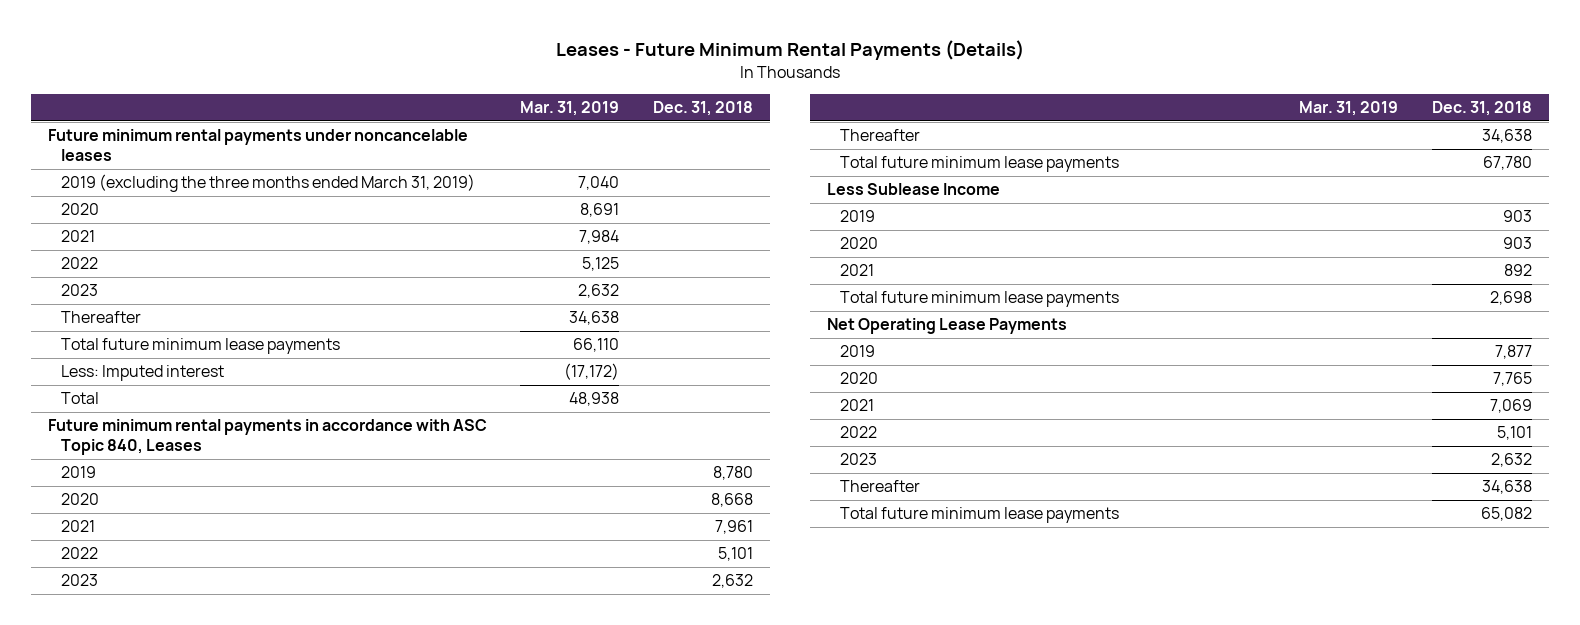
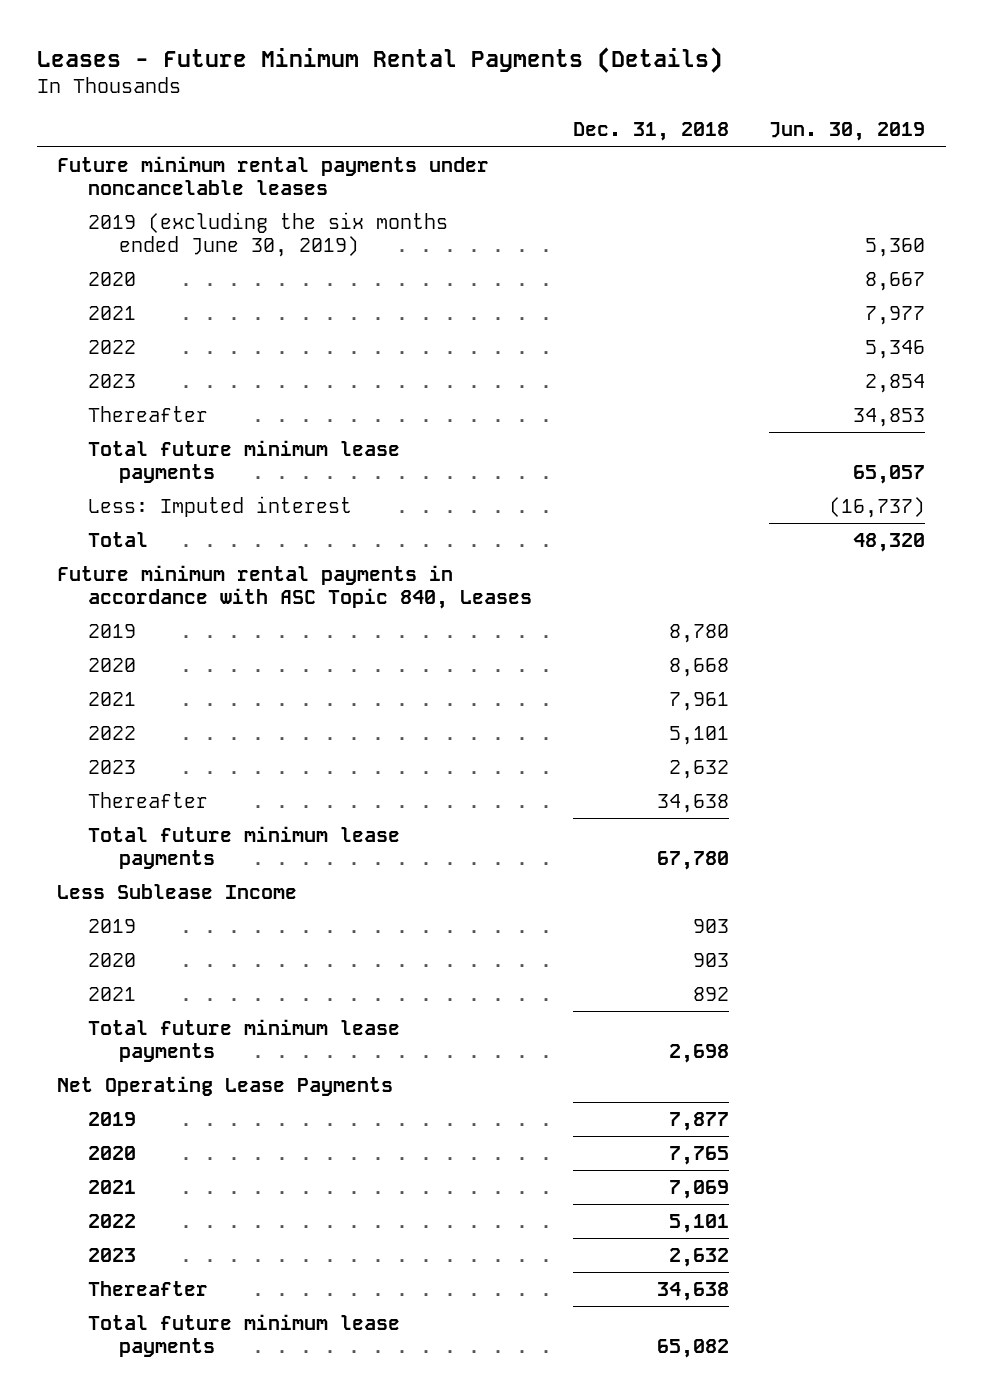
- | Mar. 31, 2019 | Dec. 31, 2018
+ | Dec. 31, 2018 | Jun. 30, 2019
- 2019 (excluding the three months ended March 31, 2019) | 7,040 |
+ 2019 (excluding the six months ended June 30, 2019) | | 5,360

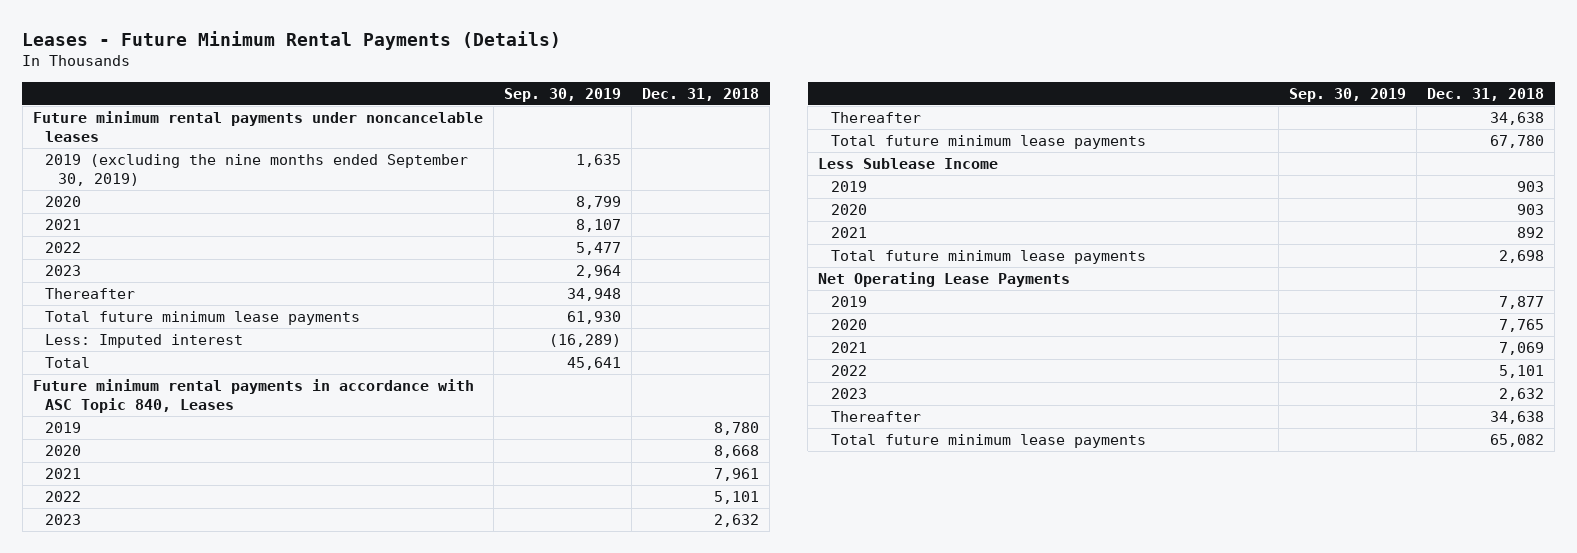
- | Dec. 31, 2018 | Jun. 30, 2019
+ | Sep. 30, 2019 | Dec. 31, 2018
- 2019 (excluding the six months ended June 30, 2019) | | 5,360
+ 2019 (excluding the nine months ended September 30, 2019) | 1,635 |

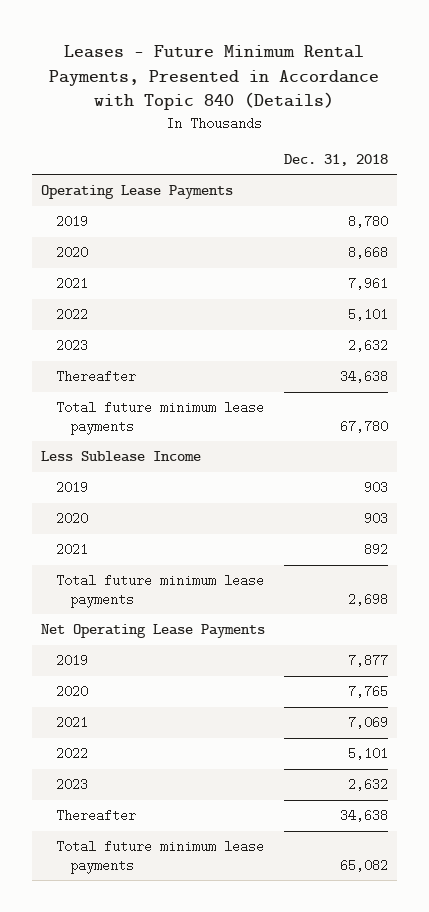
- Leases - Future Minimum Rental Payments (Details)
+ Leases - Future Minimum Rental Payments, Presented in Accordance with Topic 840 (Details)
- | Sep. 30, 2019 | Dec. 31, 2018
+ | Dec. 31, 2018
- Future minimum rental payments under noncancelable leases
- 2019 (excluding the nine months ended September 30, 2019) | 1,635 |
- 2020 | 8,799 |
- 2021 | 8,107 |
- 2022 | 5,477 |
- 2023 | 2,964 |
- Thereafter | 34,948 |
- Total future minimum lease payments | 61,930 |
- Less: Imputed interest | (16,289) |
- Total | 45,641 |
- Future minimum rental payments in accordance with ASC Topic 840, Leases
+ Operating Lease Payments

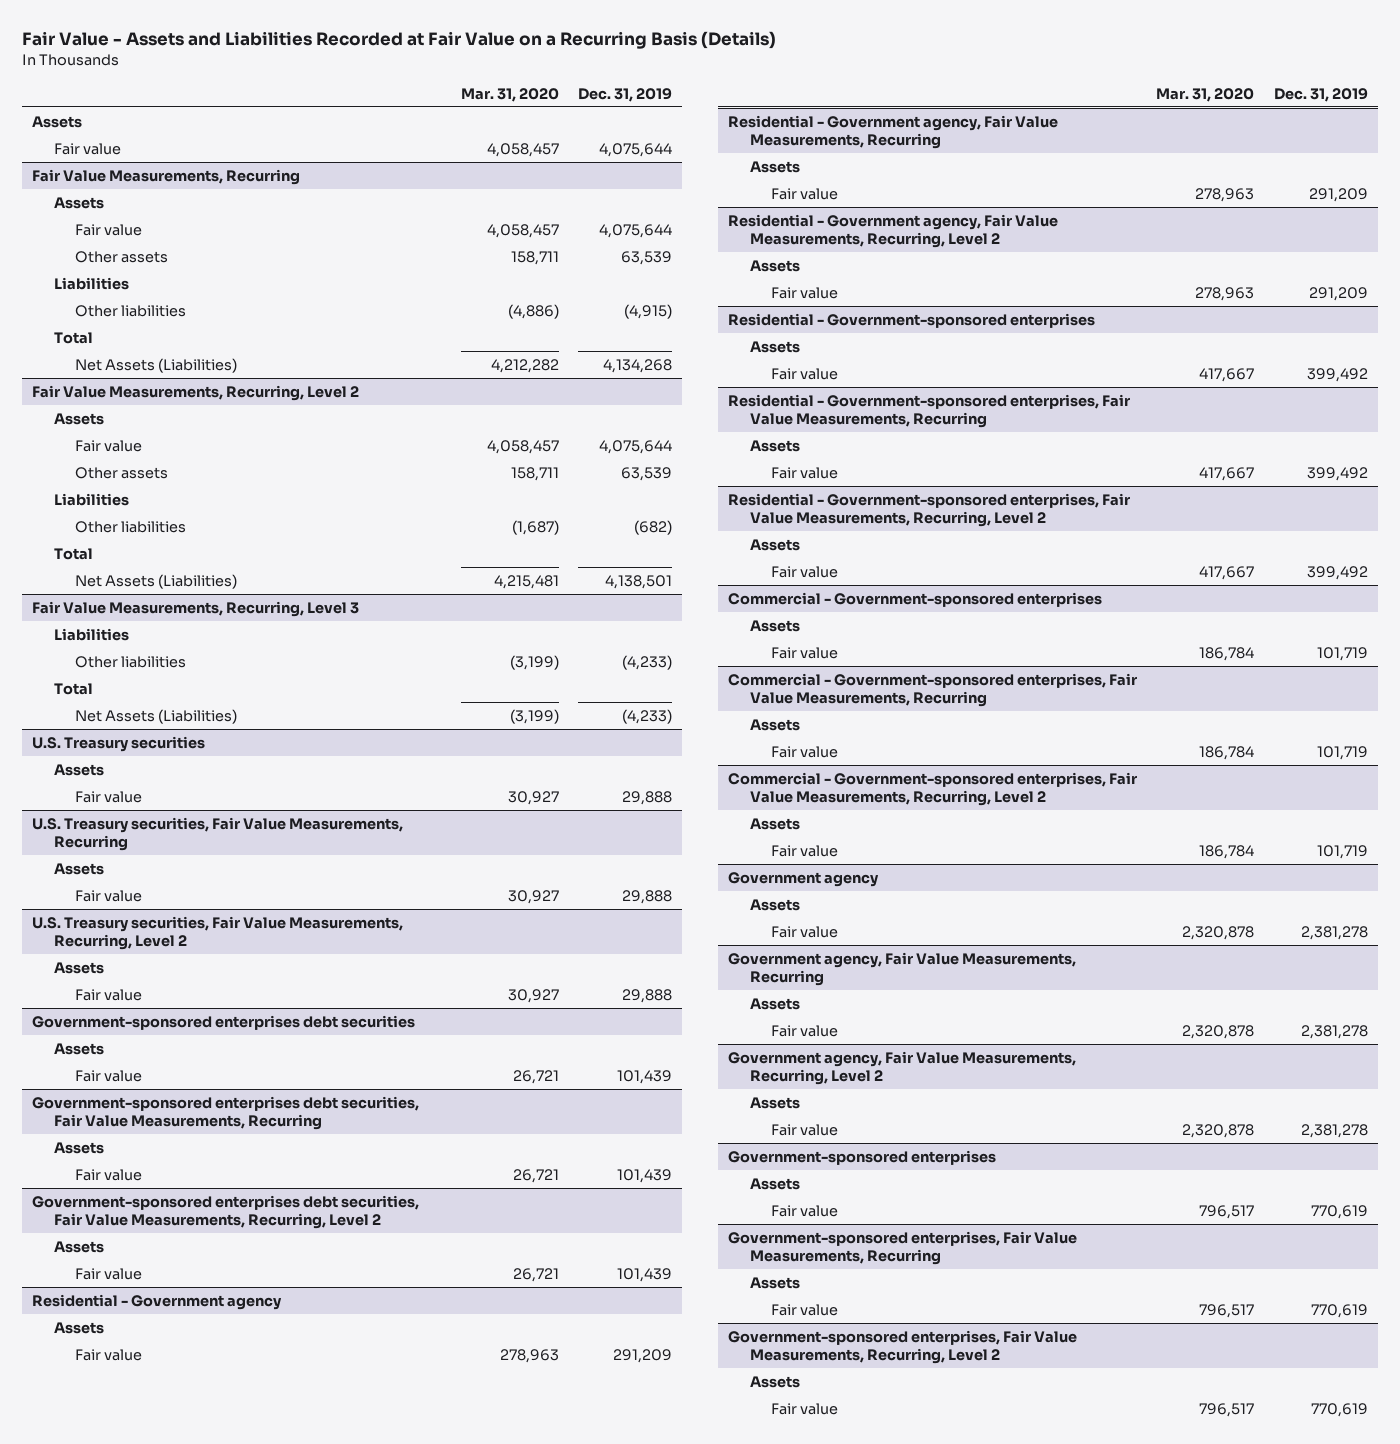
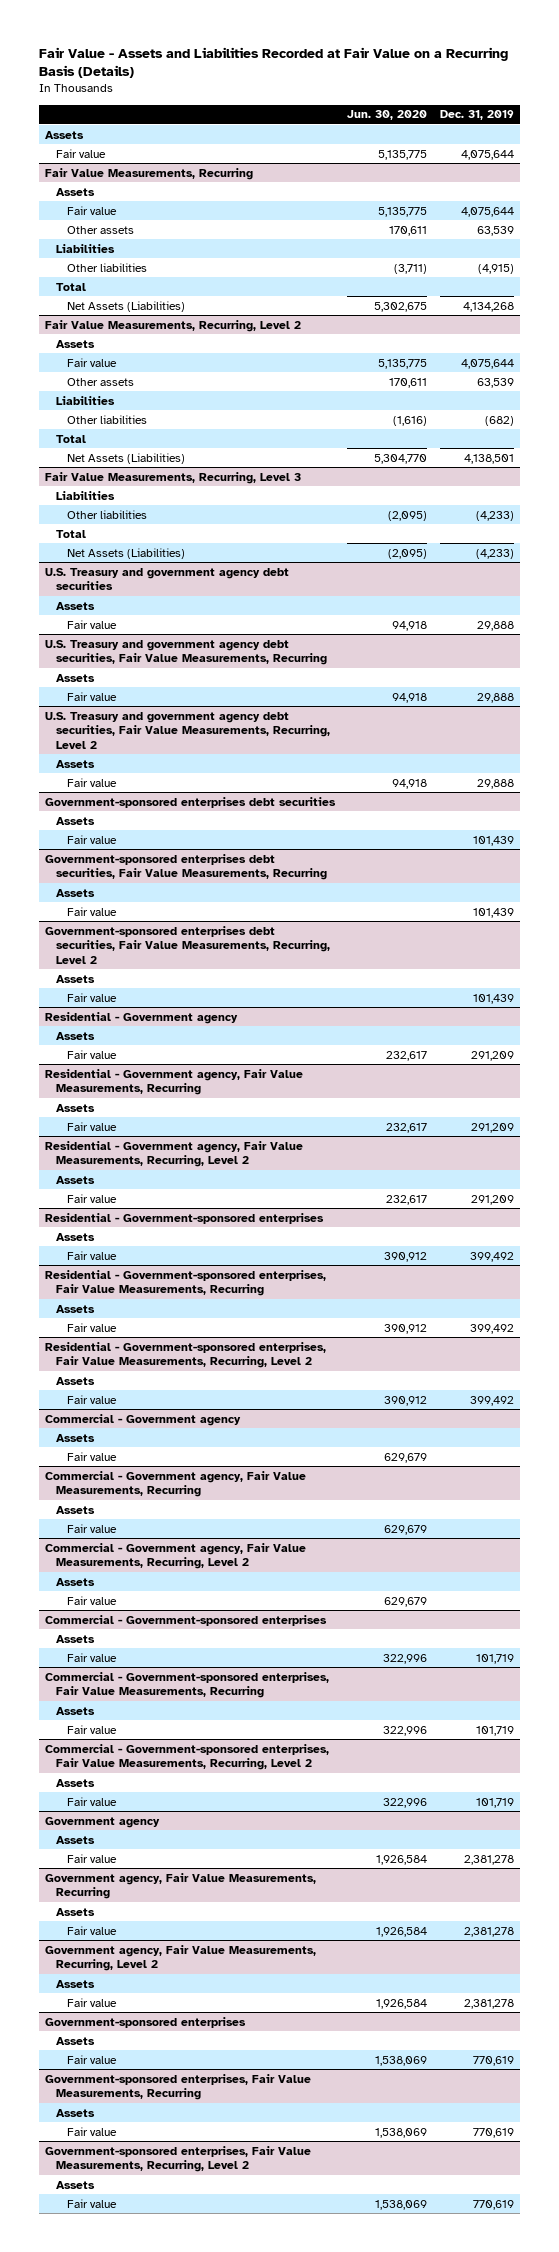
- | Mar. 31, 2020 | Dec. 31, 2019
+ | Jun. 30, 2020 | Dec. 31, 2019
- U.S. Treasury securities
+ U.S. Treasury and government agency debt securities
- U.S. Treasury securities, Fair Value Measurements, Recurring
+ U.S. Treasury and government agency debt securities, Fair Value Measurements, Recurring
- U.S. Treasury securities, Fair Value Measurements, Recurring, Level 2
+ U.S. Treasury and government agency debt securities, Fair Value Measurements, Recurring, Level 2
+ Commercial - Government agency
+ Assets
+ Fair value | 629,679 |
+ Commercial - Government agency, Fair Value Measurements, Recurring
+ Assets
+ Fair value | 629,679 |
+ Commercial - Government agency, Fair Value Measurements, Recurring, Level 2
+ Assets
+ Fair value | 629,679 |

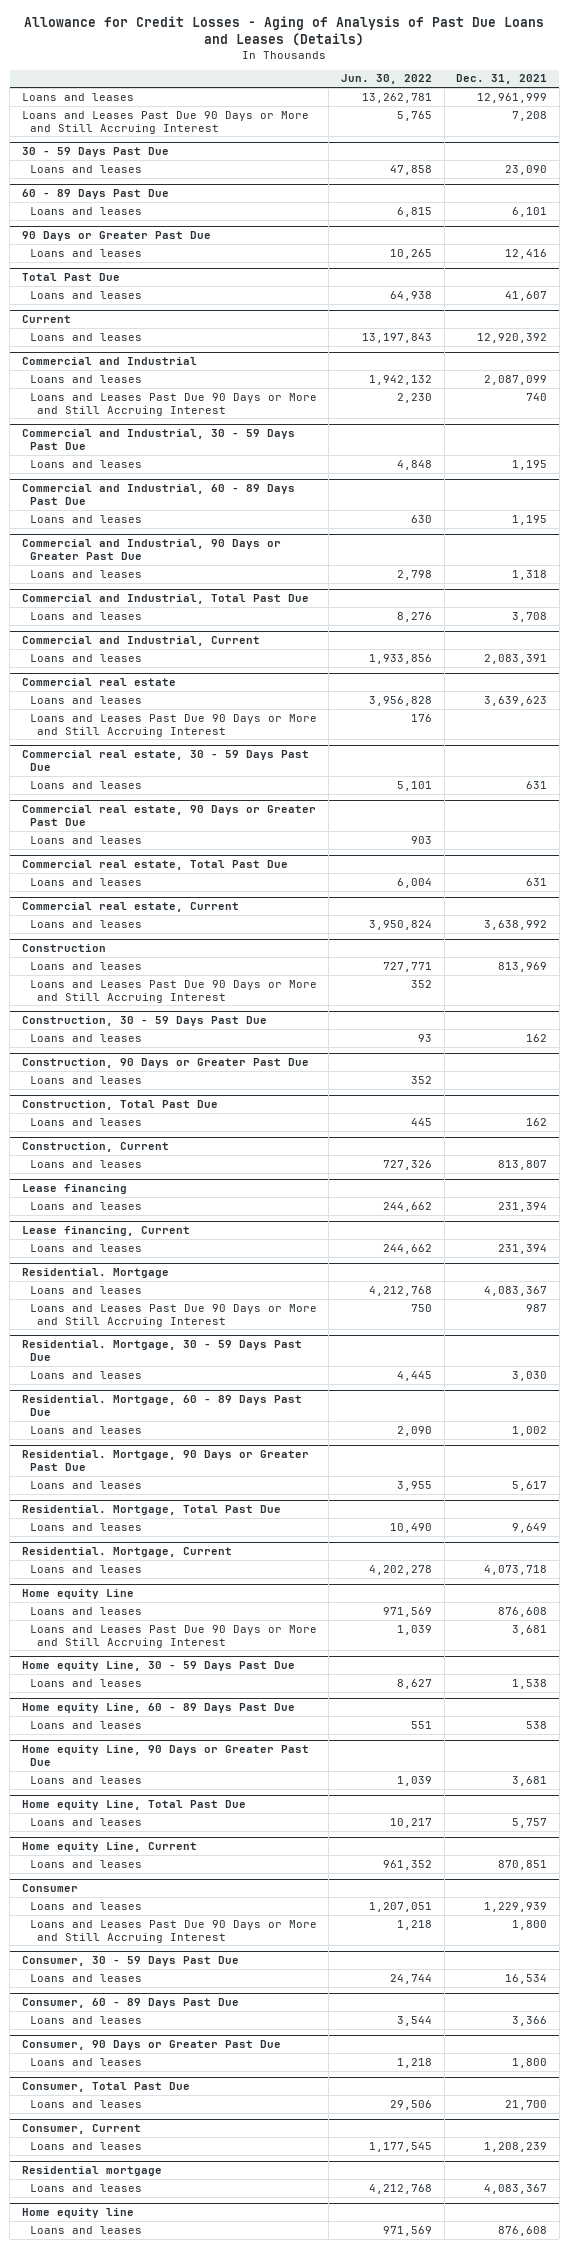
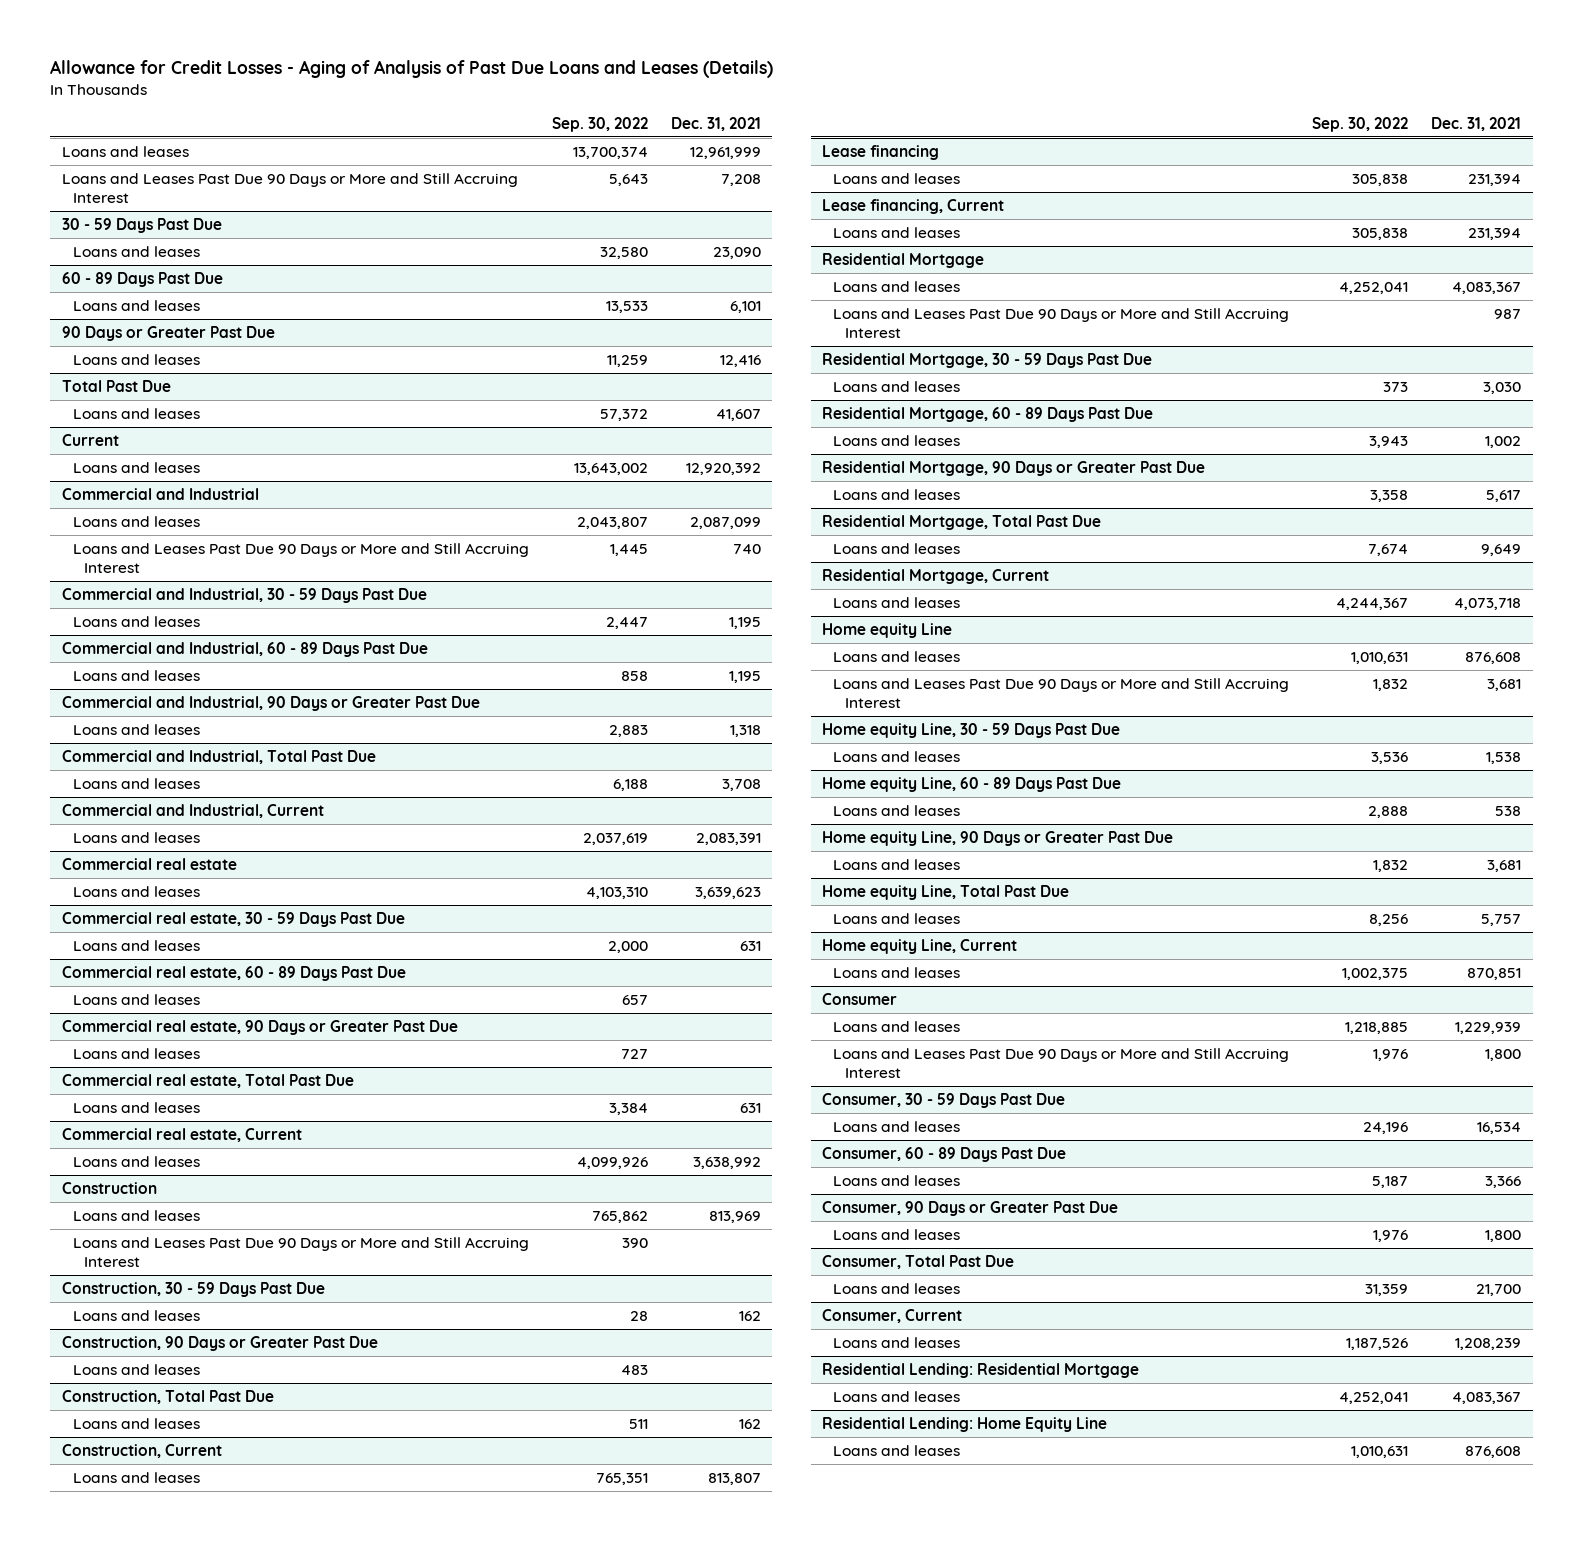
- | Jun. 30, 2022 | Dec. 31, 2021
+ | Sep. 30, 2022 | Dec. 31, 2021
@ Commercial real estate
- Loans and Leases Past Due 90 Days or More and Still Accruing Interest | 176 |
+ Commercial real estate, 60 - 89 Days Past Due
+ Loans and leases | 657 |
- Residential. Mortgage
+ Residential Mortgage
- Residential. Mortgage, 30 - 59 Days Past Due
+ Residential Mortgage, 30 - 59 Days Past Due
- Residential. Mortgage, 60 - 89 Days Past Due
+ Residential Mortgage, 60 - 89 Days Past Due
- Residential. Mortgage, 90 Days or Greater Past Due
+ Residential Mortgage, 90 Days or Greater Past Due
- Residential. Mortgage, Total Past Due
+ Residential Mortgage, Total Past Due
- Residential. Mortgage, Current
+ Residential Mortgage, Current
- Residential mortgage
+ Residential Lending: Residential Mortgage
- Home equity line
+ Residential Lending: Home Equity Line

